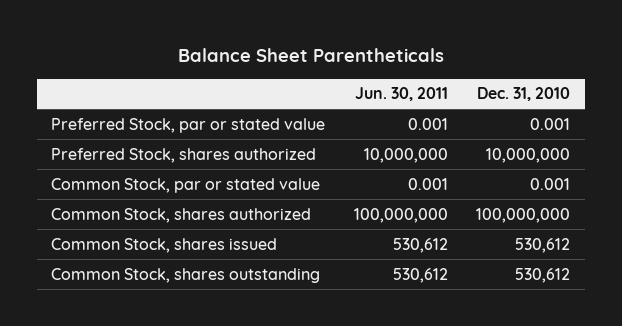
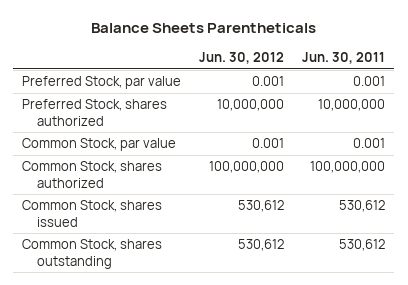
- Balance Sheet Parentheticals
+ Balance Sheets Parentheticals
- | Jun. 30, 2011 | Dec. 31, 2010
+ | Jun. 30, 2012 | Jun. 30, 2011
- Preferred Stock, par or stated value | 0.001 | 0.001
+ Preferred Stock, par value | 0.001 | 0.001
- Common Stock, par or stated value | 0.001 | 0.001
+ Common Stock, par value | 0.001 | 0.001

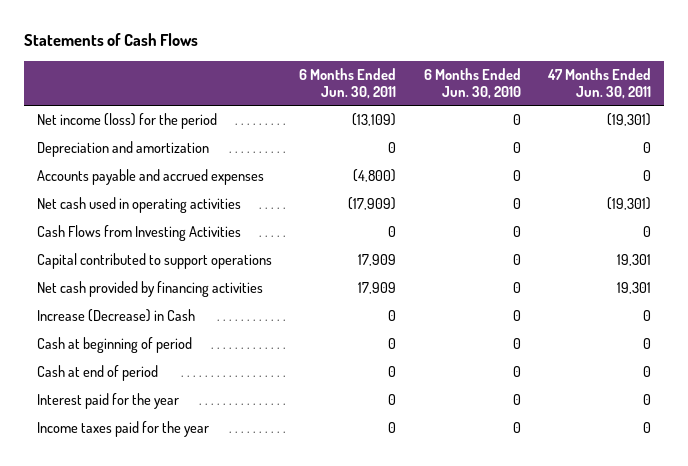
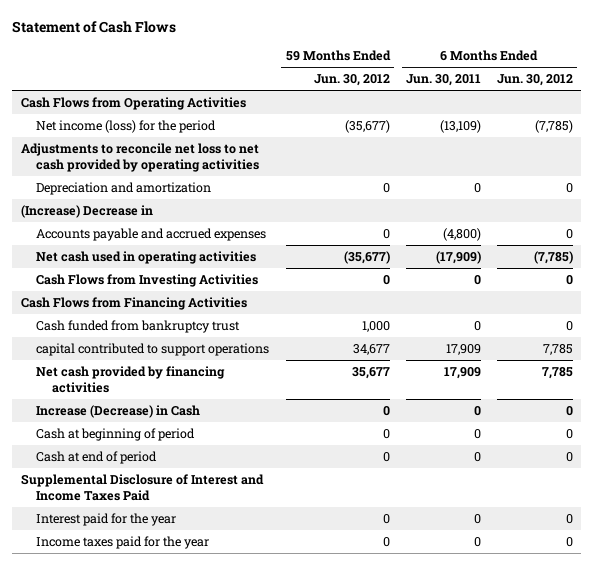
- Statements of Cash Flows
+ Statement of Cash Flows
- | 6 Months Ended Jun. 30, 2011 | 6 Months Ended Jun. 30, 2010 | 47 Months Ended Jun. 30, 2011
+ | 59 Months Ended Jun. 30, 2012 | 6 Months Ended Jun. 30, 2011 | 6 Months Ended Jun. 30, 2012
+ Cash Flows from Operating Activities
+ Adjustments to reconcile net loss to net cash provided by operating activities
+ (Increase) Decrease in
- Capital contributed to support operations | 17,909 | 0 | 19,301
+ Cash Flows from Financing Activities
+ Cash funded from bankruptcy trust | 1,000 | 0 | 0
+ capital contributed to support operations | 34,677 | 17,909 | 7,785
+ Supplemental Disclosure of Interest and Income Taxes Paid

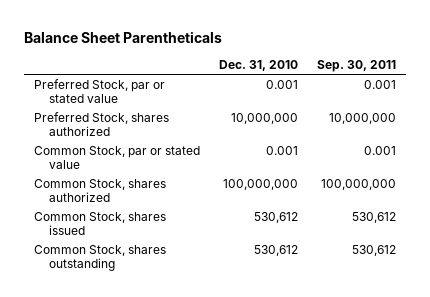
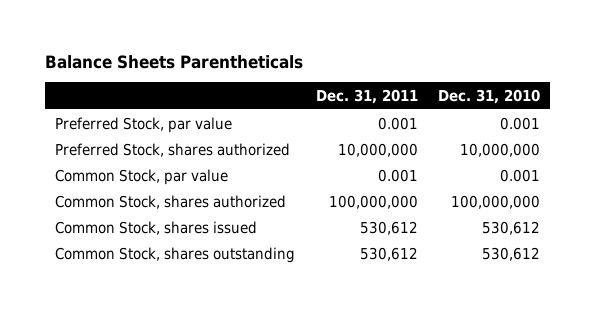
- Balance Sheet Parentheticals
+ Balance Sheets Parentheticals
- | Dec. 31, 2010 | Sep. 30, 2011
+ | Dec. 31, 2011 | Dec. 31, 2010
- Preferred Stock, par or stated value | 0.001 | 0.001
+ Preferred Stock, par value | 0.001 | 0.001
- Common Stock, par or stated value | 0.001 | 0.001
+ Common Stock, par value | 0.001 | 0.001

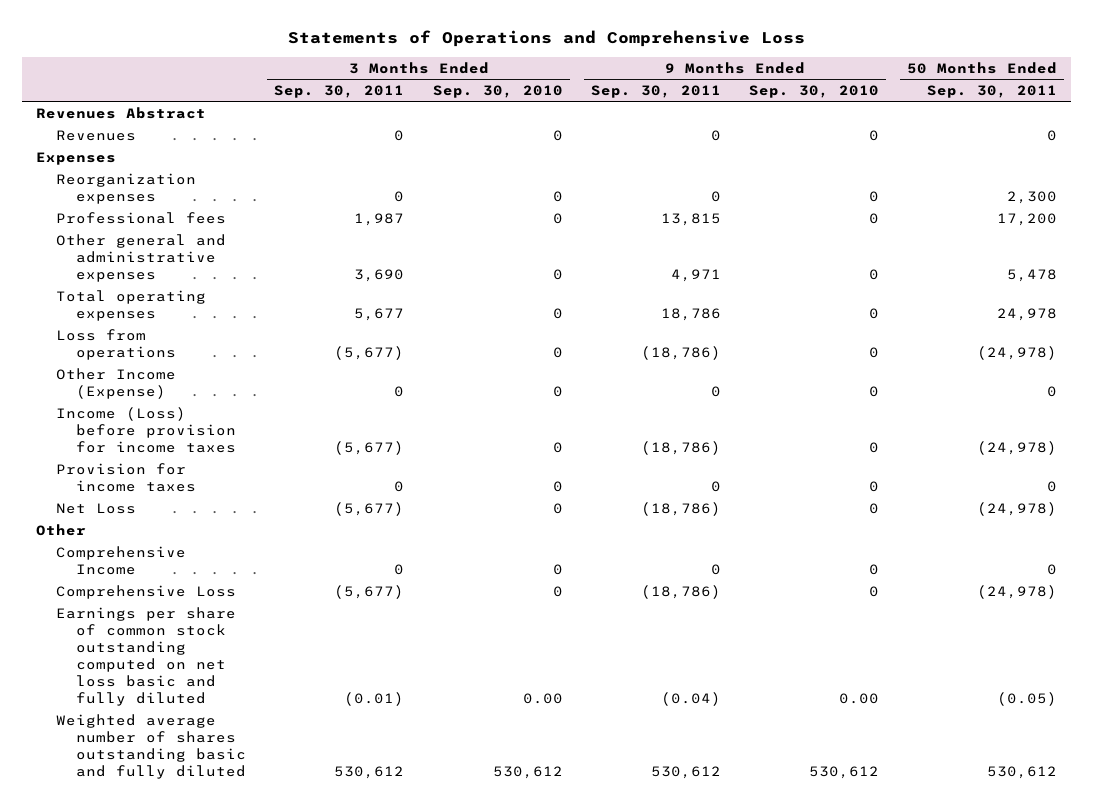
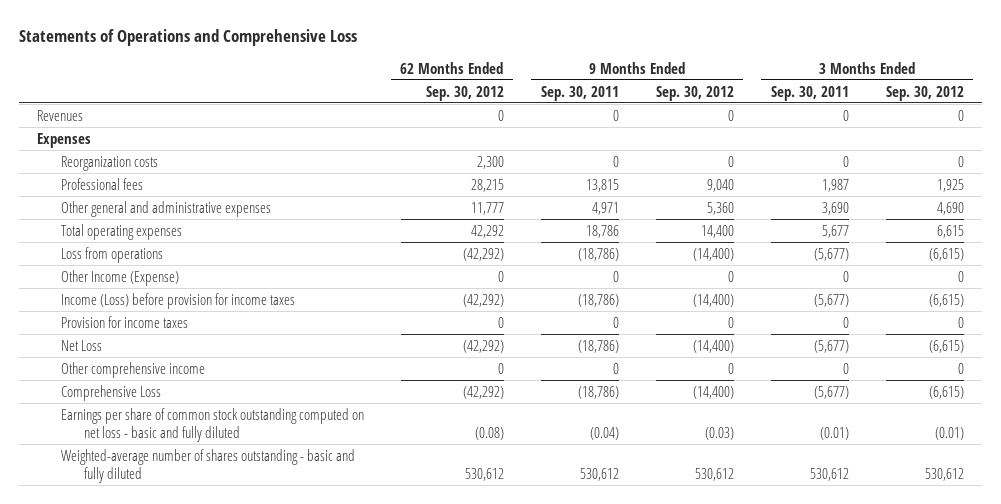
- | 3 Months Ended Sep. 30, 2011 | 3 Months Ended Sep. 30, 2010 | 9 Months Ended Sep. 30, 2011 | 9 Months Ended Sep. 30, 2010 | 50 Months Ended Sep. 30, 2011
+ | 62 Months Ended Sep. 30, 2012 | 9 Months Ended Sep. 30, 2011 | 9 Months Ended Sep. 30, 2012 | 3 Months Ended Sep. 30, 2011 | 3 Months Ended Sep. 30, 2012
- Revenues Abstract
- Reorganization expenses | 0 | 0 | 0 | 0 | 2,300
+ Reorganization costs | 2,300 | 0 | 0 | 0 | 0
- Other
- Comprehensive Income | 0 | 0 | 0 | 0 | 0
+ Other comprehensive income | 0 | 0 | 0 | 0 | 0
- Earnings per share of common stock outstanding computed on net loss basic and fully diluted | (0.01) | 0.00 | (0.04) | 0.00 | (0.05)
- Weighted average number of shares outstanding basic and fully diluted | 530,612 | 530,612 | 530,612 | 530,612 | 530,612
+ Earnings per share of common stock outstanding computed on net loss - basic and fully diluted | (0.08) | (0.04) | (0.03) | (0.01) | (0.01)
+ Weighted-average number of shares outstanding - basic and fully diluted | 530,612 | 530,612 | 530,612 | 530,612 | 530,612

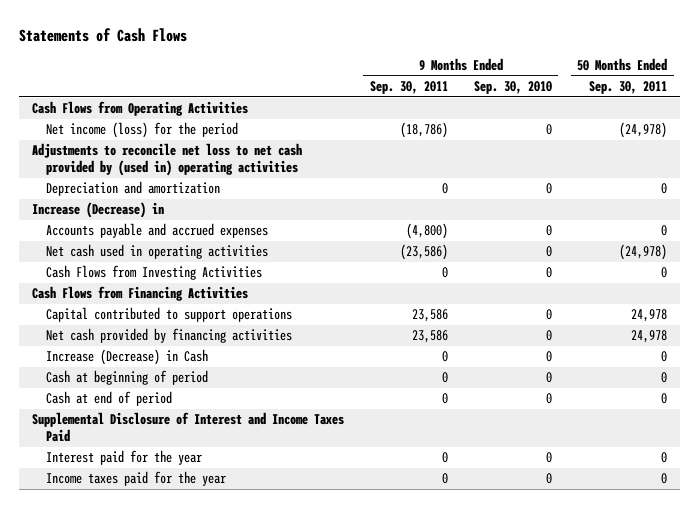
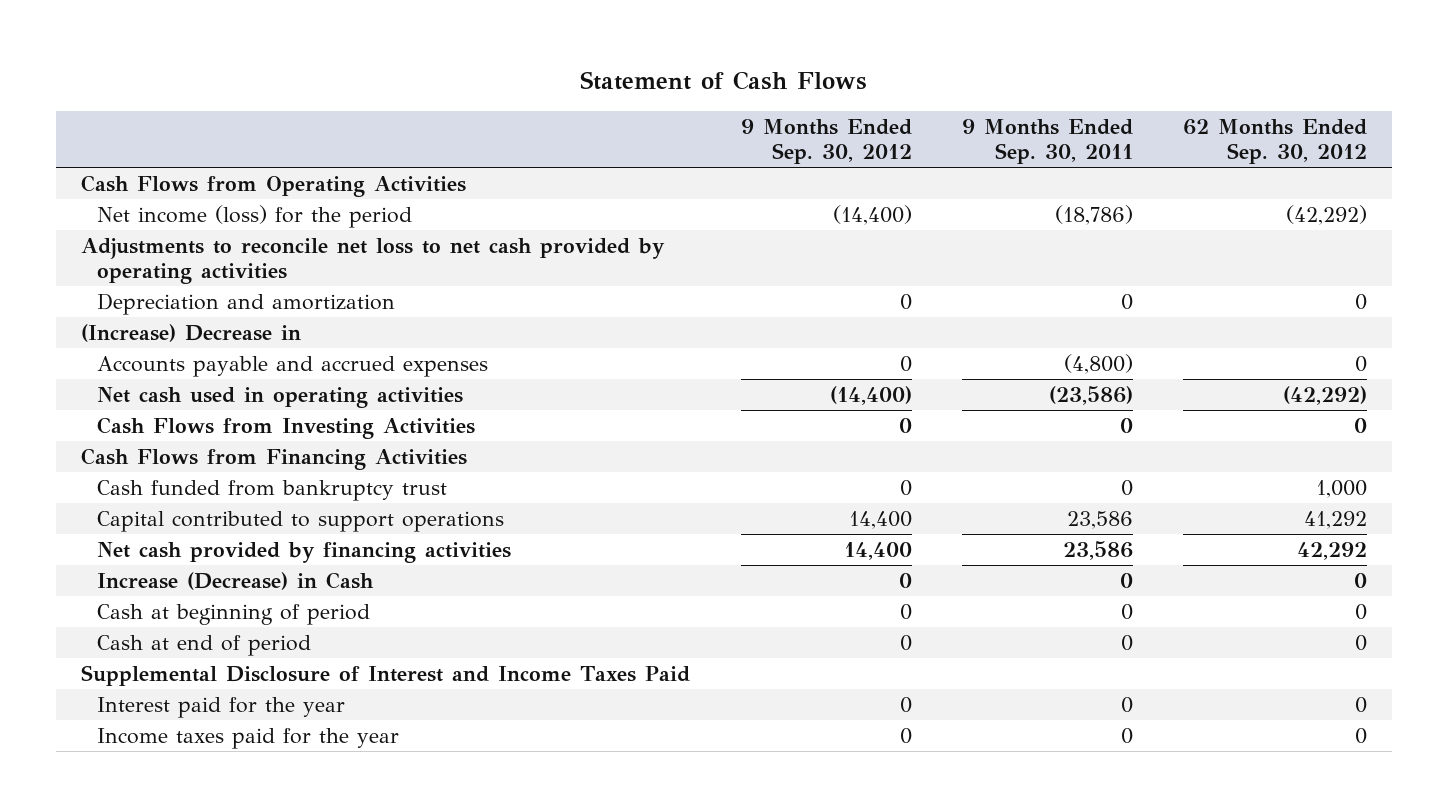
- Statements of Cash Flows
+ Statement of Cash Flows
- | 9 Months Ended Sep. 30, 2011 | 9 Months Ended Sep. 30, 2010 | 50 Months Ended Sep. 30, 2011
+ | 9 Months Ended Sep. 30, 2012 | 9 Months Ended Sep. 30, 2011 | 62 Months Ended Sep. 30, 2012
- Adjustments to reconcile net loss to net cash provided by (used in) operating activities
+ Adjustments to reconcile net loss to net cash provided by operating activities
- Increase (Decrease) in
+ (Increase) Decrease in
+ Cash funded from bankruptcy trust | 0 | 0 | 1,000

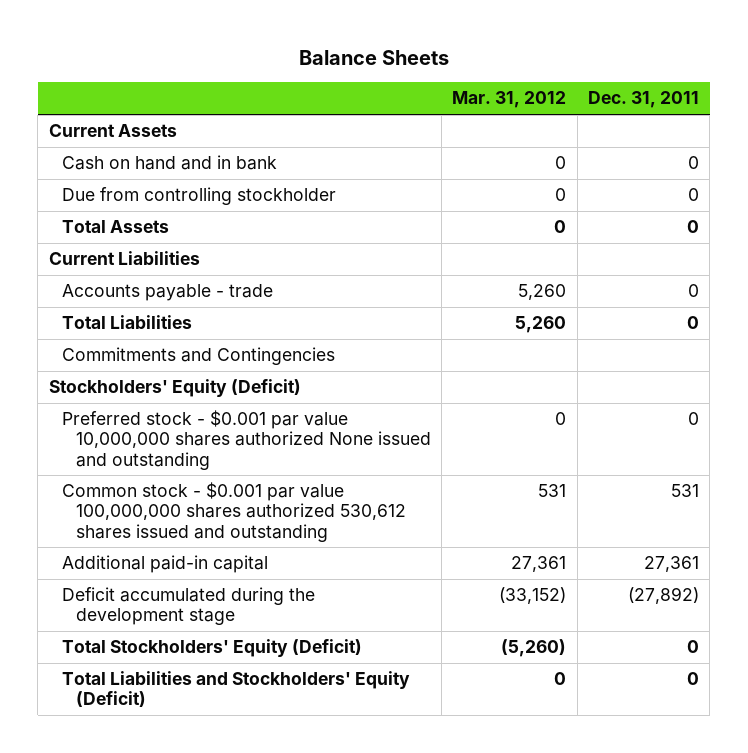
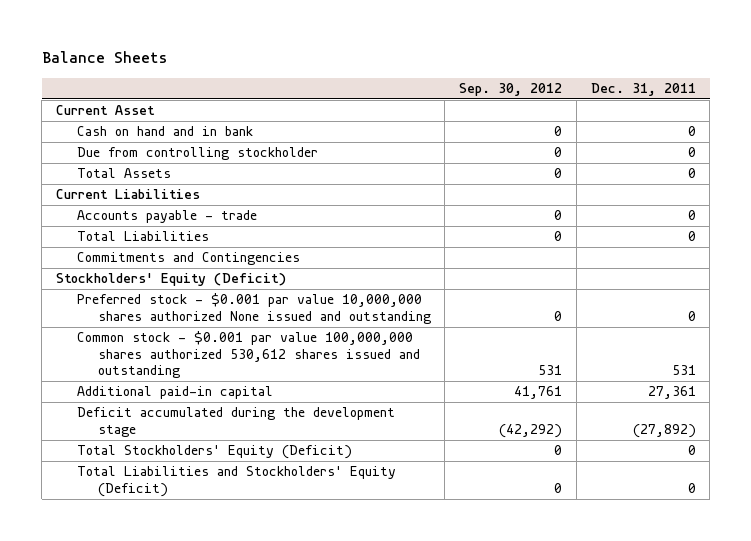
- | Mar. 31, 2012 | Dec. 31, 2011
+ | Sep. 30, 2012 | Dec. 31, 2011
- Current Assets
+ Current Asset

